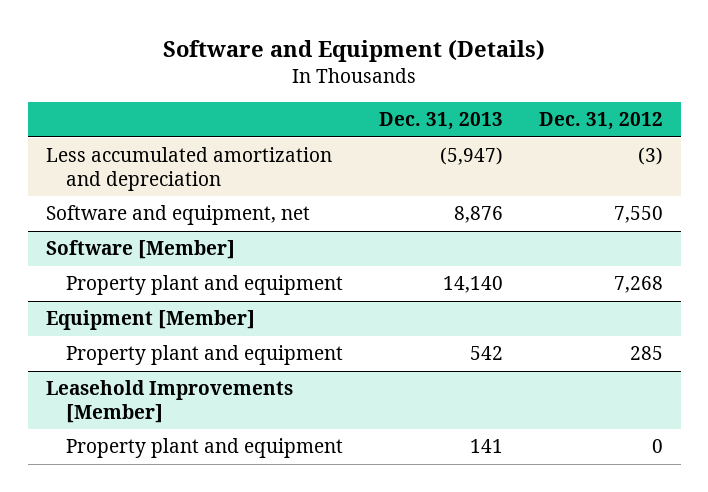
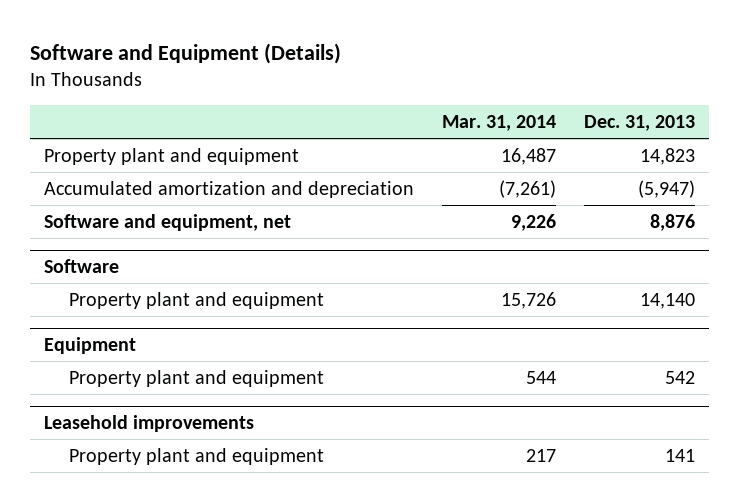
- | Dec. 31, 2013 | Dec. 31, 2012
+ | Mar. 31, 2014 | Dec. 31, 2013
- Less accumulated amortization and depreciation | (5,947) | (3)
+ Property plant and equipment | 16,487 | 14,823
+ Accumulated amortization and depreciation | (7,261) | (5,947)
- Software [Member]
+ Software
- Equipment [Member]
+ Equipment
- Leasehold Improvements [Member]
+ Leasehold improvements

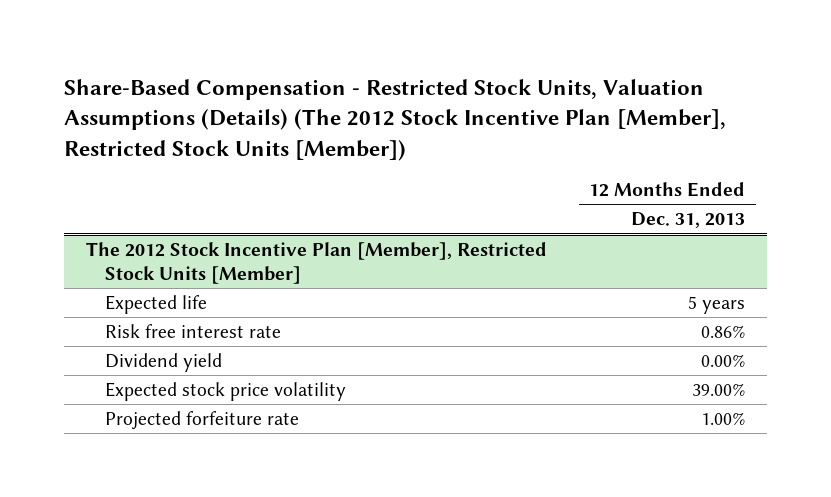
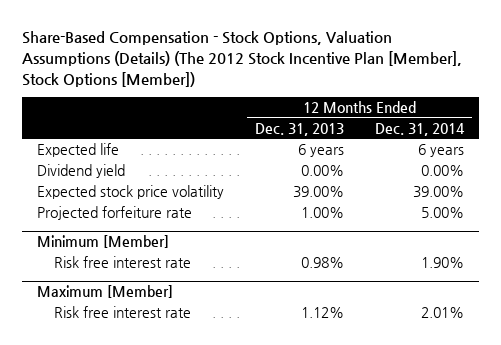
- Share-Based Compensation - Restricted Stock Units, Valuation Assumptions (Details) (The 2012 Stock Incentive Plan [Member], Restricted Stock Units [Member])
+ Share-Based Compensation - Stock Options, Valuation Assumptions (Details) (The 2012 Stock Incentive Plan [Member], Stock Options [Member])
- | 12 Months Ended Dec. 31, 2013
+ | 12 Months Ended Dec. 31, 2013 | 12 Months Ended Dec. 31, 2014
- The 2012 Stock Incentive Plan [Member], Restricted Stock Units [Member]
- Expected life | 5 years
- Risk free interest rate | 0.86%
+ Expected life | 6 years | 6 years
+ Minimum [Member]
+ Risk free interest rate | 0.98% | 1.90%
+ Maximum [Member]
+ Risk free interest rate | 1.12% | 2.01%

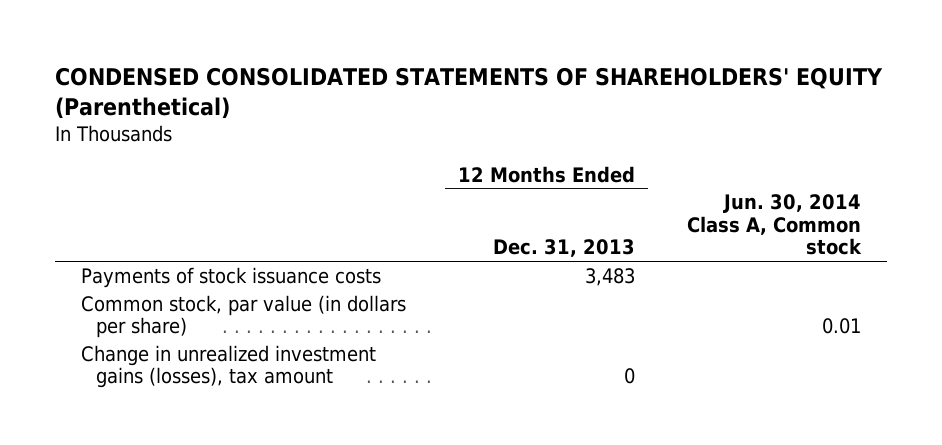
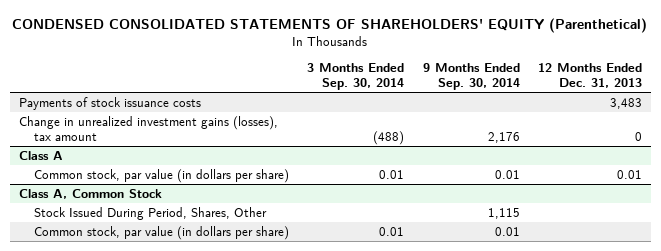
- | 12 Months Ended Dec. 31, 2013 | Jun. 30, 2014 Class A, Common stock
+ | 3 Months Ended Sep. 30, 2014 | 9 Months Ended Sep. 30, 2014 | 12 Months Ended Dec. 31, 2013
- Common stock, par value (in dollars per share) | | 0.01
+ Class A
+ Common stock, par value (in dollars per share) | 0.01 | 0.01 | 0.01
+ Class A, Common Stock
+ Stock Issued During Period, Shares, Other | | 1,115 |
+ Common stock, par value (in dollars per share) | 0.01 | 0.01 |

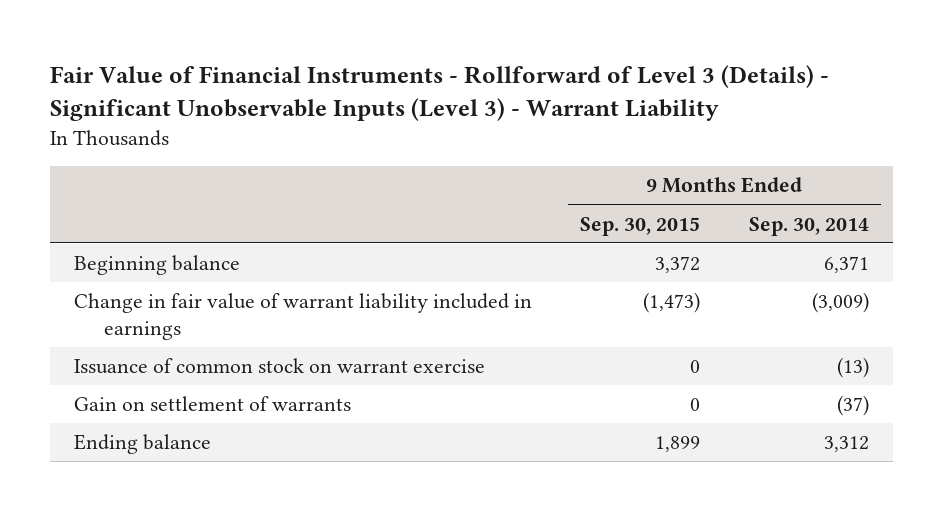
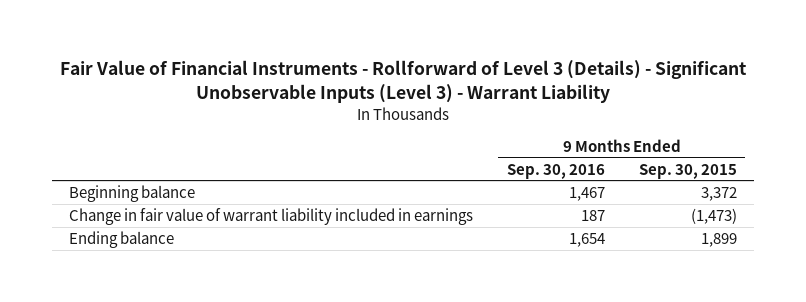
- | 9 Months Ended Sep. 30, 2015 | 9 Months Ended Sep. 30, 2014
+ | 9 Months Ended Sep. 30, 2016 | 9 Months Ended Sep. 30, 2015
- Issuance of common stock on warrant exercise | 0 | (13)
- Gain on settlement of warrants | 0 | (37)

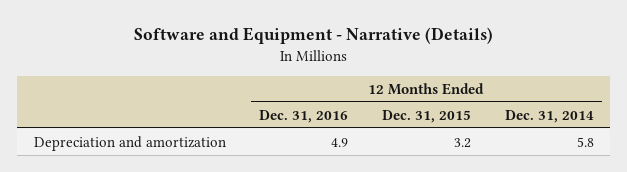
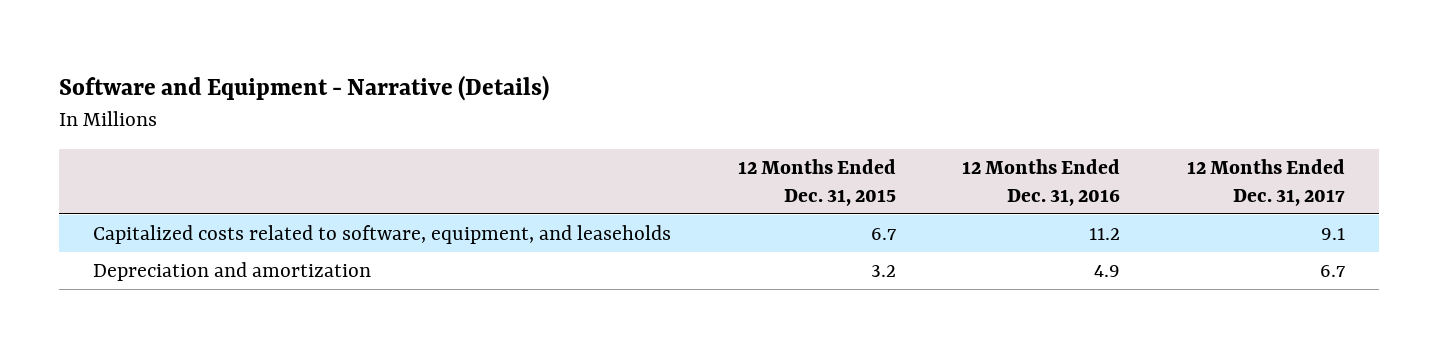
- | 12 Months Ended Dec. 31, 2016 | 12 Months Ended Dec. 31, 2015 | 12 Months Ended Dec. 31, 2014
+ | 12 Months Ended Dec. 31, 2015 | 12 Months Ended Dec. 31, 2016 | 12 Months Ended Dec. 31, 2017
+ Capitalized costs related to software, equipment, and leaseholds | 6.7 | 11.2 | 9.1

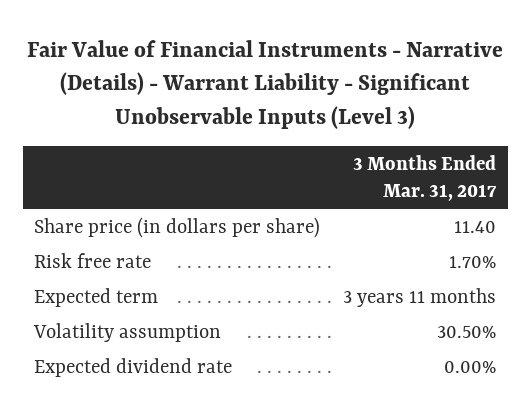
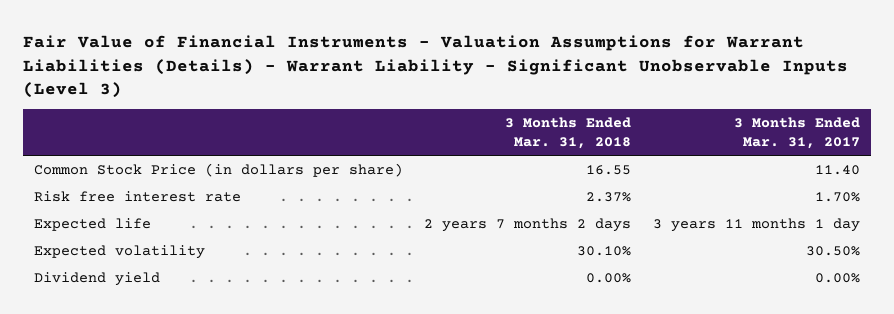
- Fair Value of Financial Instruments - Narrative (Details) - Warrant Liability - Significant Unobservable Inputs (Level 3)
+ Fair Value of Financial Instruments - Valuation Assumptions for Warrant Liabilities (Details) - Warrant Liability - Significant Unobservable Inputs (Level 3)
- | 3 Months Ended Mar. 31, 2017
+ | 3 Months Ended Mar. 31, 2018 | 3 Months Ended Mar. 31, 2017
- Share price (in dollars per share) | 11.40
- Risk free rate | 1.70%
- Expected term | 3 years 11 months
- Volatility assumption | 30.50%
- Expected dividend rate | 0.00%
+ Common Stock Price (in dollars per share) | 16.55 | 11.40
+ Risk free interest rate | 2.37% | 1.70%
+ Expected life | 2 years 7 months 2 days | 3 years 11 months 1 day
+ Expected volatility | 30.10% | 30.50%
+ Dividend yield | 0.00% | 0.00%

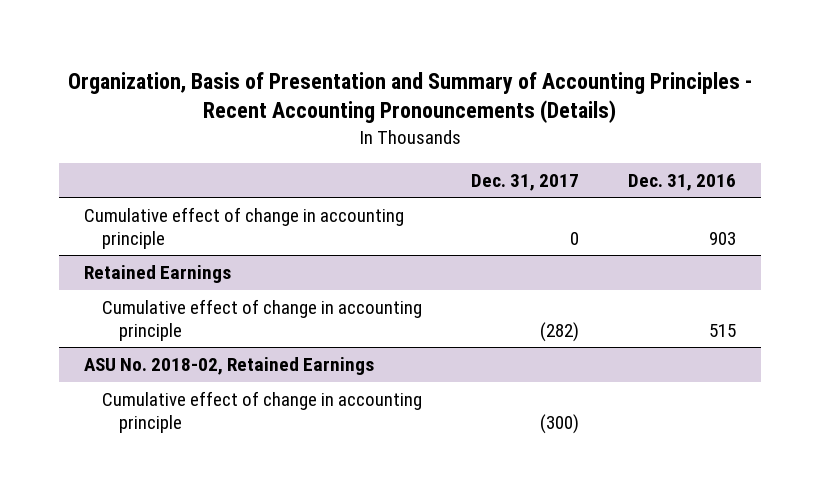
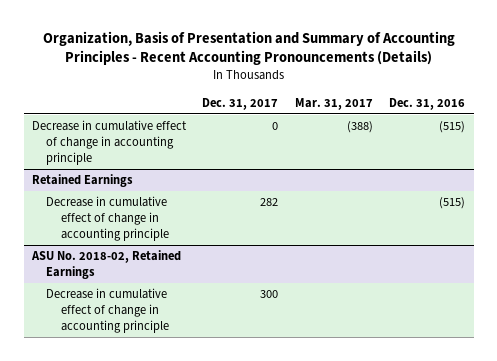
- | Dec. 31, 2017 | Dec. 31, 2016
+ | Dec. 31, 2017 | Mar. 31, 2017 | Dec. 31, 2016
- Cumulative effect of change in accounting principle | 0 | 903
+ Decrease in cumulative effect of change in accounting principle | 0 | (388) | (515)
@ Retained Earnings
- Cumulative effect of change in accounting principle | (282) | 515
+ Decrease in cumulative effect of change in accounting principle | 282 | | (515)
@ ASU No. 2018-02, Retained Earnings
- Cumulative effect of change in accounting principle | (300) |
+ Decrease in cumulative effect of change in accounting principle | 300 | |

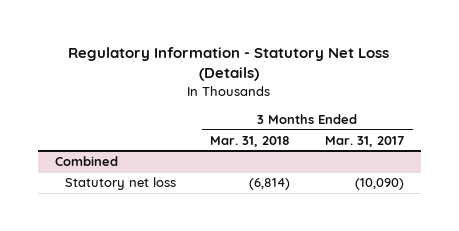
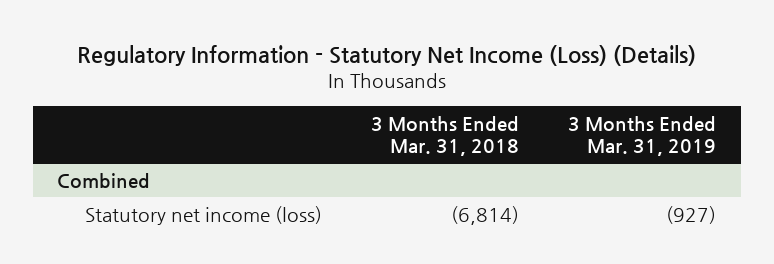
- Regulatory Information - Statutory Net Loss (Details)
+ Regulatory Information - Statutory Net Income (Loss) (Details)
- | 3 Months Ended Mar. 31, 2018 | 3 Months Ended Mar. 31, 2017
+ | 3 Months Ended Mar. 31, 2018 | 3 Months Ended Mar. 31, 2019
@ Combined
- Statutory net loss | (6,814) | (10,090)
+ Statutory net income (loss) | (6,814) | (927)

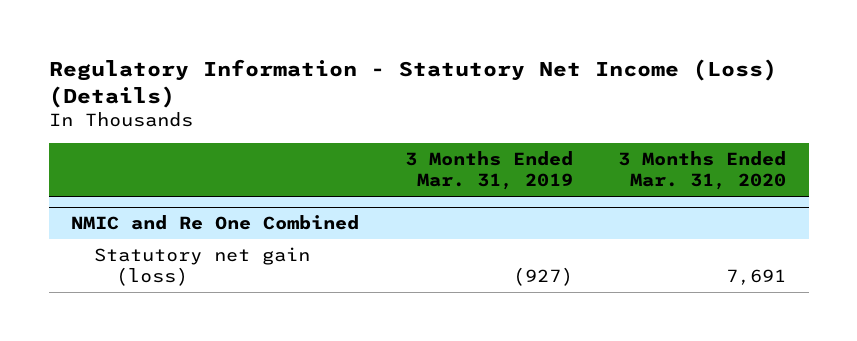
- | 3 Months Ended Mar. 31, 2018 | 3 Months Ended Mar. 31, 2019
+ | 3 Months Ended Mar. 31, 2019 | 3 Months Ended Mar. 31, 2020
- Combined
- Statutory net income (loss) | (6,814) | (927)
+ NMIC and Re One Combined
+ Statutory net gain (loss) | (927) | 7,691

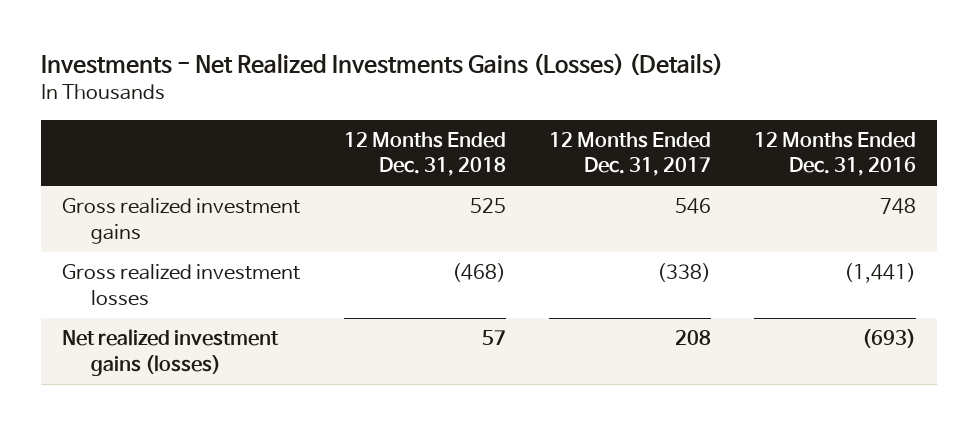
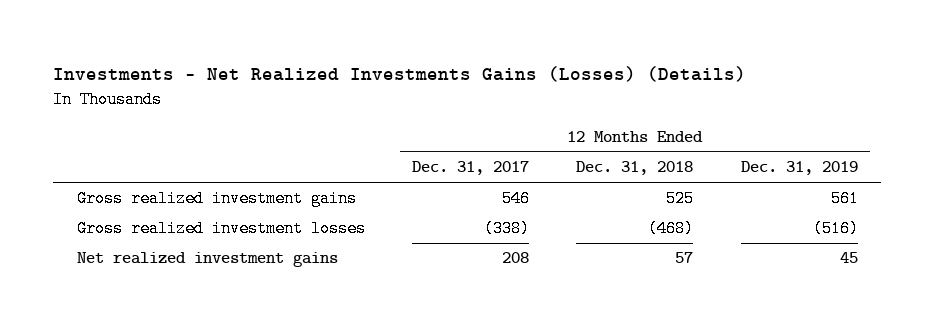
- | 12 Months Ended Dec. 31, 2018 | 12 Months Ended Dec. 31, 2017 | 12 Months Ended Dec. 31, 2016
+ | 12 Months Ended Dec. 31, 2017 | 12 Months Ended Dec. 31, 2018 | 12 Months Ended Dec. 31, 2019
- Net realized investment gains (losses) | 57 | 208 | (693)
+ Net realized investment gains | 208 | 57 | 45

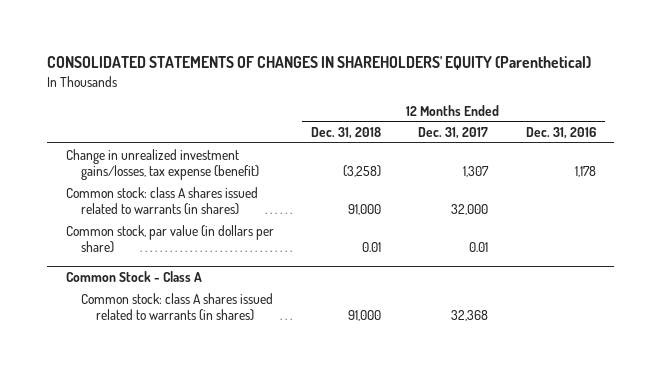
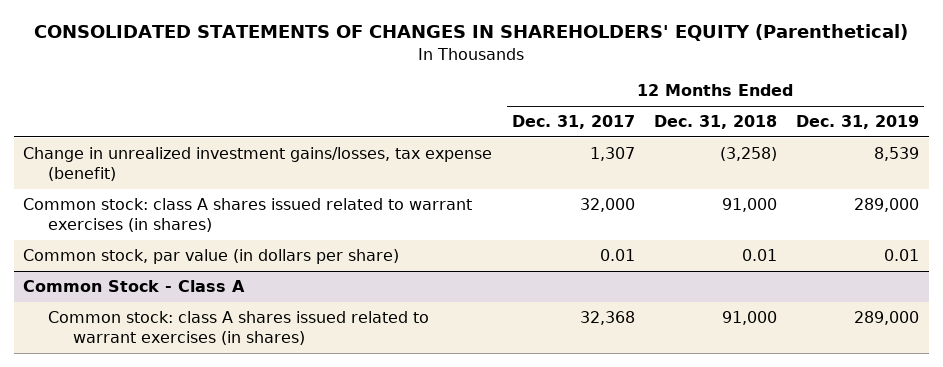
- | 12 Months Ended Dec. 31, 2018 | 12 Months Ended Dec. 31, 2017 | 12 Months Ended Dec. 31, 2016
+ | 12 Months Ended Dec. 31, 2017 | 12 Months Ended Dec. 31, 2018 | 12 Months Ended Dec. 31, 2019
- Common stock: class A shares issued related to warrants (in shares) | 91,000 | 32,000 |
+ Common stock: class A shares issued related to warrant exercises (in shares) | 32,000 | 91,000 | 289,000
@ Common Stock - Class A
- Common stock: class A shares issued related to warrants (in shares) | 91,000 | 32,368 |
+ Common stock: class A shares issued related to warrant exercises (in shares) | 32,368 | 91,000 | 289,000

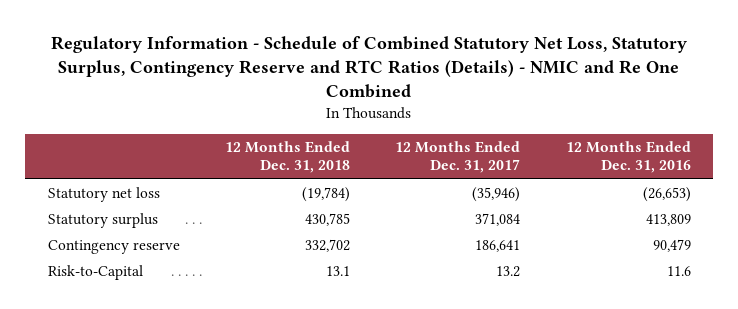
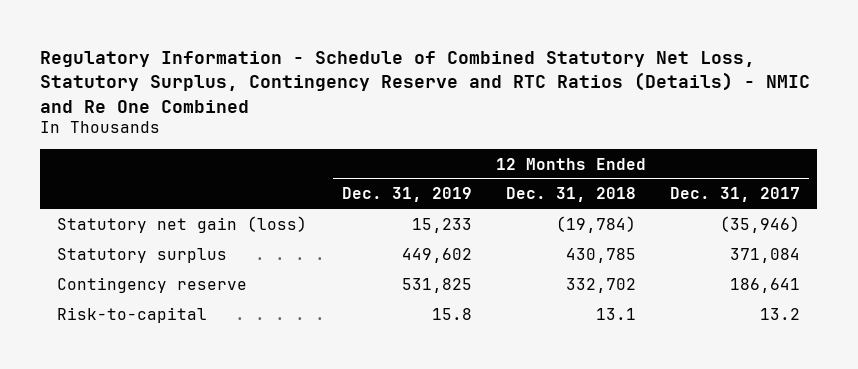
- | 12 Months Ended Dec. 31, 2018 | 12 Months Ended Dec. 31, 2017 | 12 Months Ended Dec. 31, 2016
+ | 12 Months Ended Dec. 31, 2019 | 12 Months Ended Dec. 31, 2018 | 12 Months Ended Dec. 31, 2017
- Statutory net loss | (19,784) | (35,946) | (26,653)
+ Statutory net gain (loss) | 15,233 | (19,784) | (35,946)
- Risk-to-Capital | 13.1 | 13.2 | 11.6
+ Risk-to-capital | 15.8 | 13.1 | 13.2

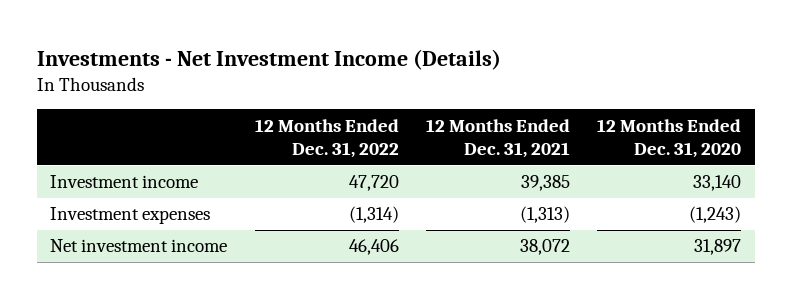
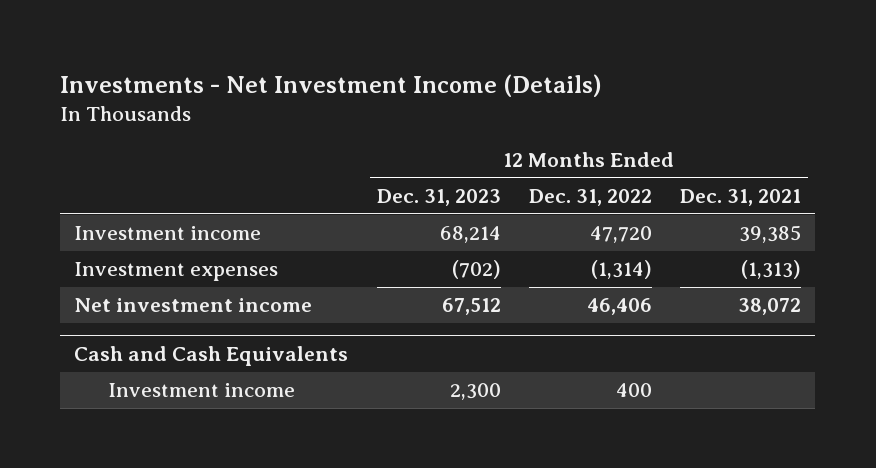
- | 12 Months Ended Dec. 31, 2022 | 12 Months Ended Dec. 31, 2021 | 12 Months Ended Dec. 31, 2020
+ | 12 Months Ended Dec. 31, 2023 | 12 Months Ended Dec. 31, 2022 | 12 Months Ended Dec. 31, 2021
+ Cash and Cash Equivalents
+ Investment income | 2,300 | 400 |

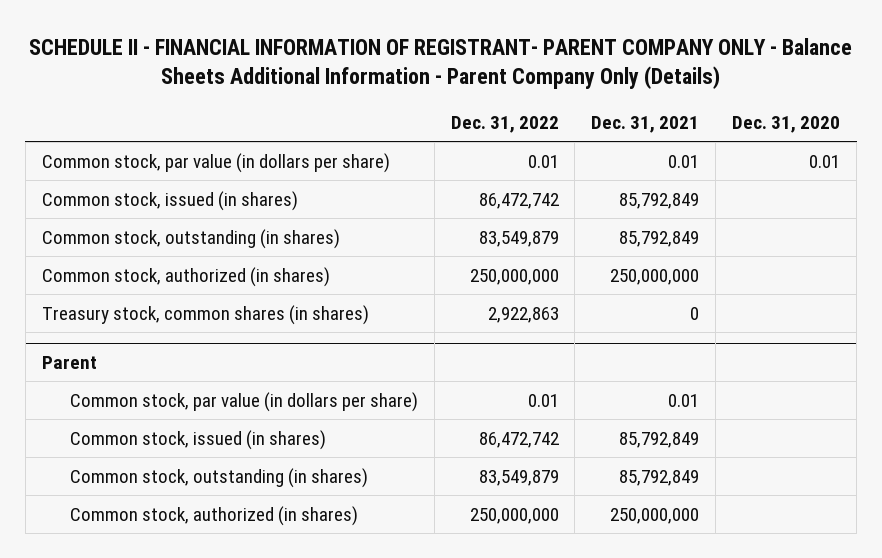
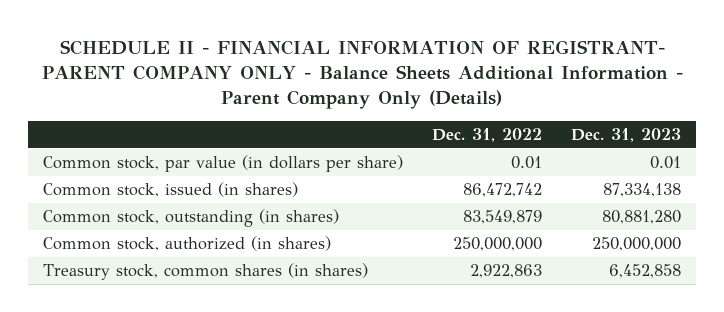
- | Dec. 31, 2022 | Dec. 31, 2021 | Dec. 31, 2020
+ | Dec. 31, 2022 | Dec. 31, 2023
- Parent
- Common stock, par value (in dollars per share) | 0.01 | 0.01 |
- Common stock, issued (in shares) | 86,472,742 | 85,792,849 |
- Common stock, outstanding (in shares) | 83,549,879 | 85,792,849 |
- Common stock, authorized (in shares) | 250,000,000 | 250,000,000 |

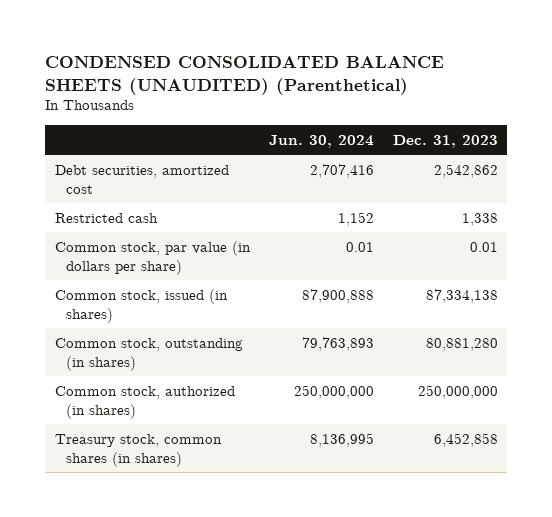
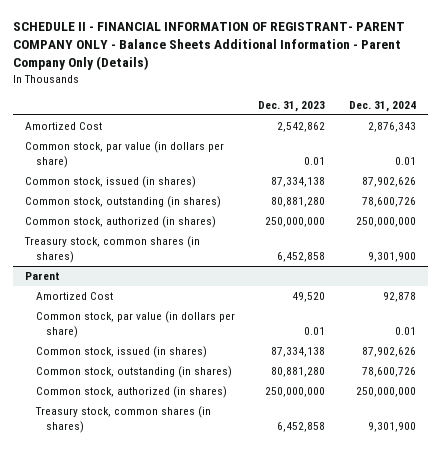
- CONDENSED CONSOLIDATED BALANCE SHEETS (UNAUDITED) (Parenthetical)
+ SCHEDULE II - FINANCIAL INFORMATION OF REGISTRANT- PARENT COMPANY ONLY - Balance Sheets Additional Information - Parent Company Only (Details)
- | Jun. 30, 2024 | Dec. 31, 2023
+ | Dec. 31, 2023 | Dec. 31, 2024
- Debt securities, amortized cost | 2,707,416 | 2,542,862
- Restricted cash | 1,152 | 1,338
+ Amortized Cost | 2,542,862 | 2,876,343
+ Parent
+ Amortized Cost | 49,520 | 92,878
+ Common stock, par value (in dollars per share) | 0.01 | 0.01
+ Common stock, issued (in shares) | 87,334,138 | 87,902,626
+ Common stock, outstanding (in shares) | 80,881,280 | 78,600,726
+ Common stock, authorized (in shares) | 250,000,000 | 250,000,000
+ Treasury stock, common shares (in shares) | 6,452,858 | 9,301,900

